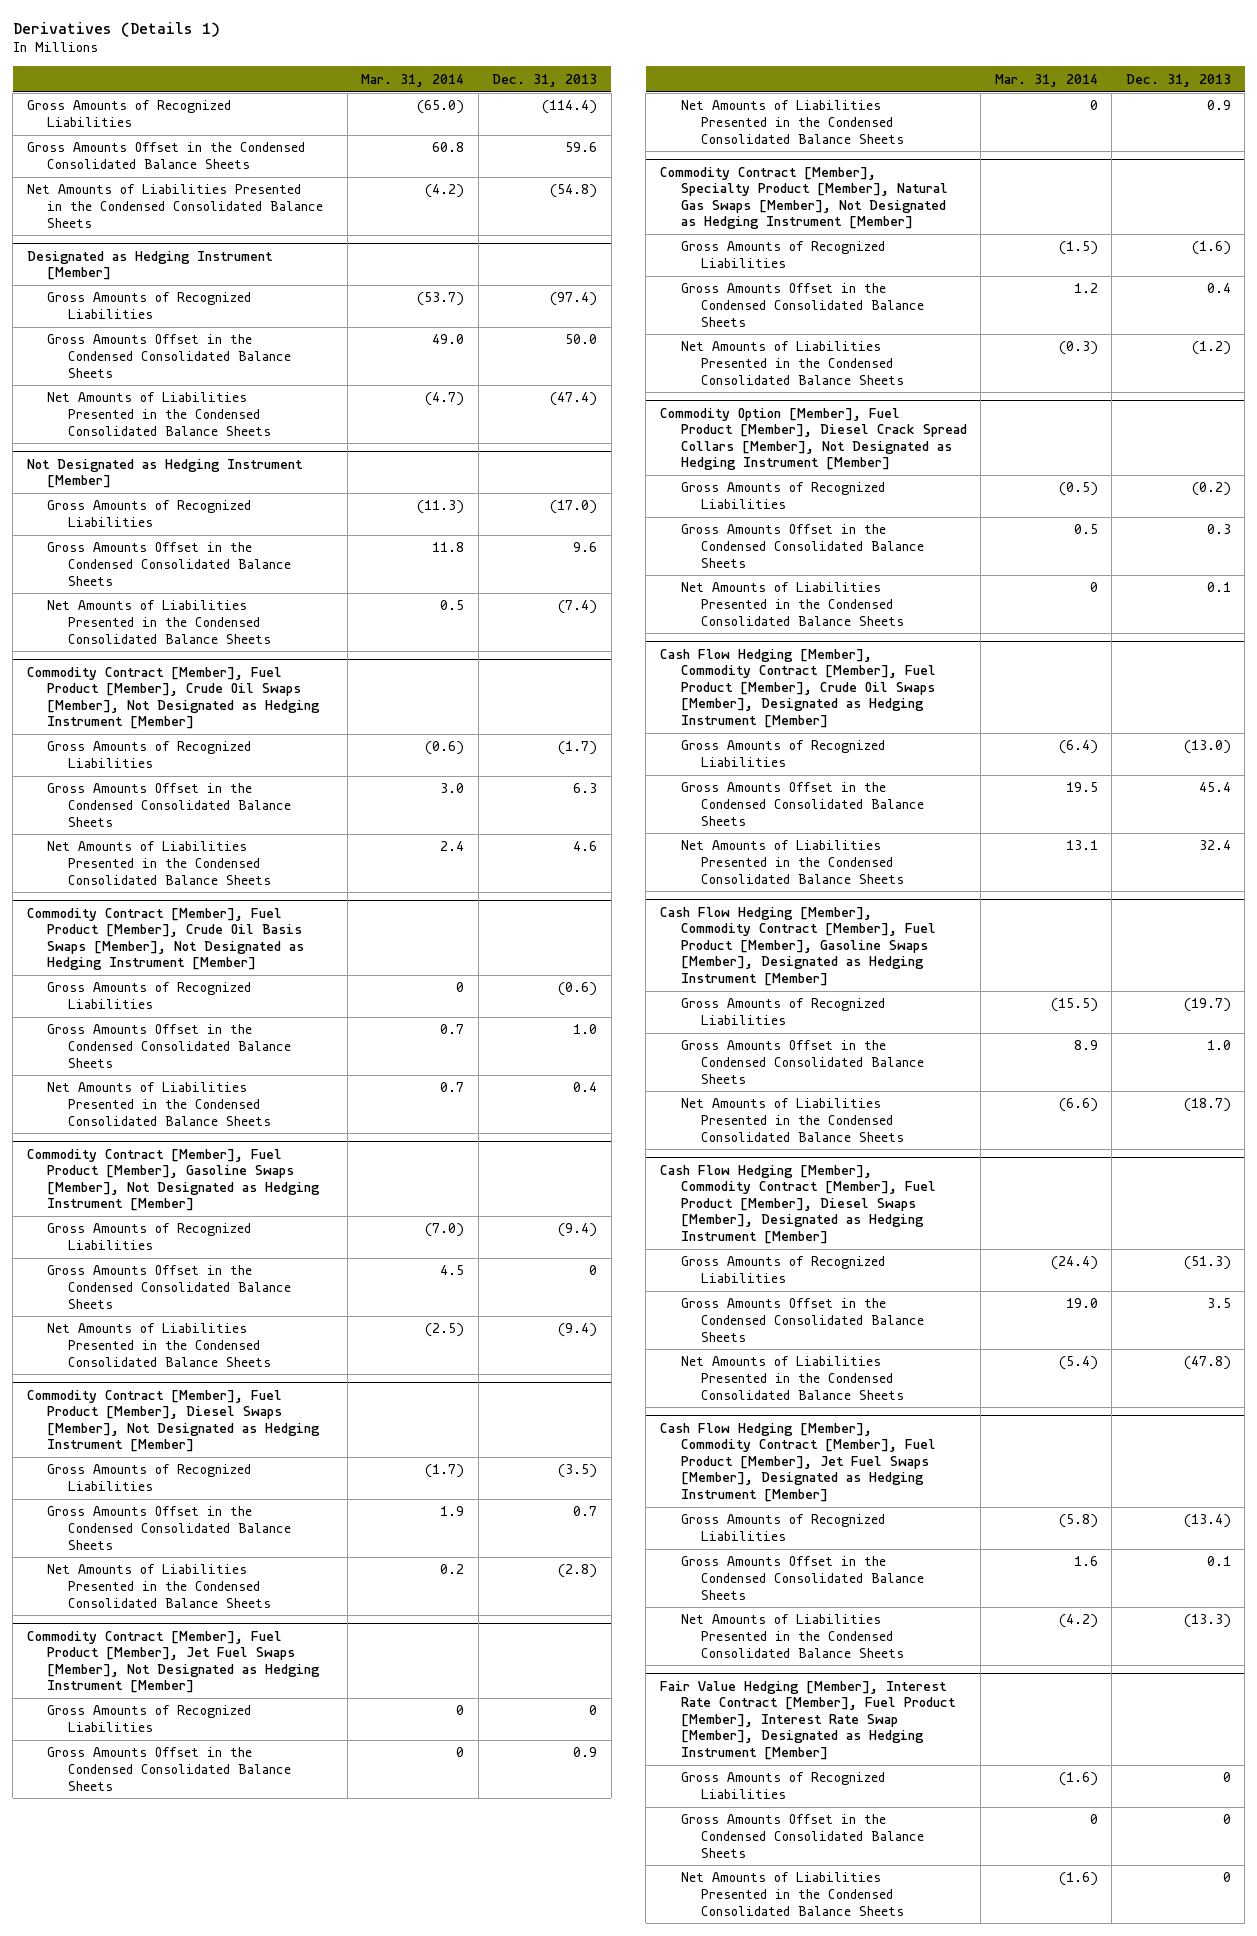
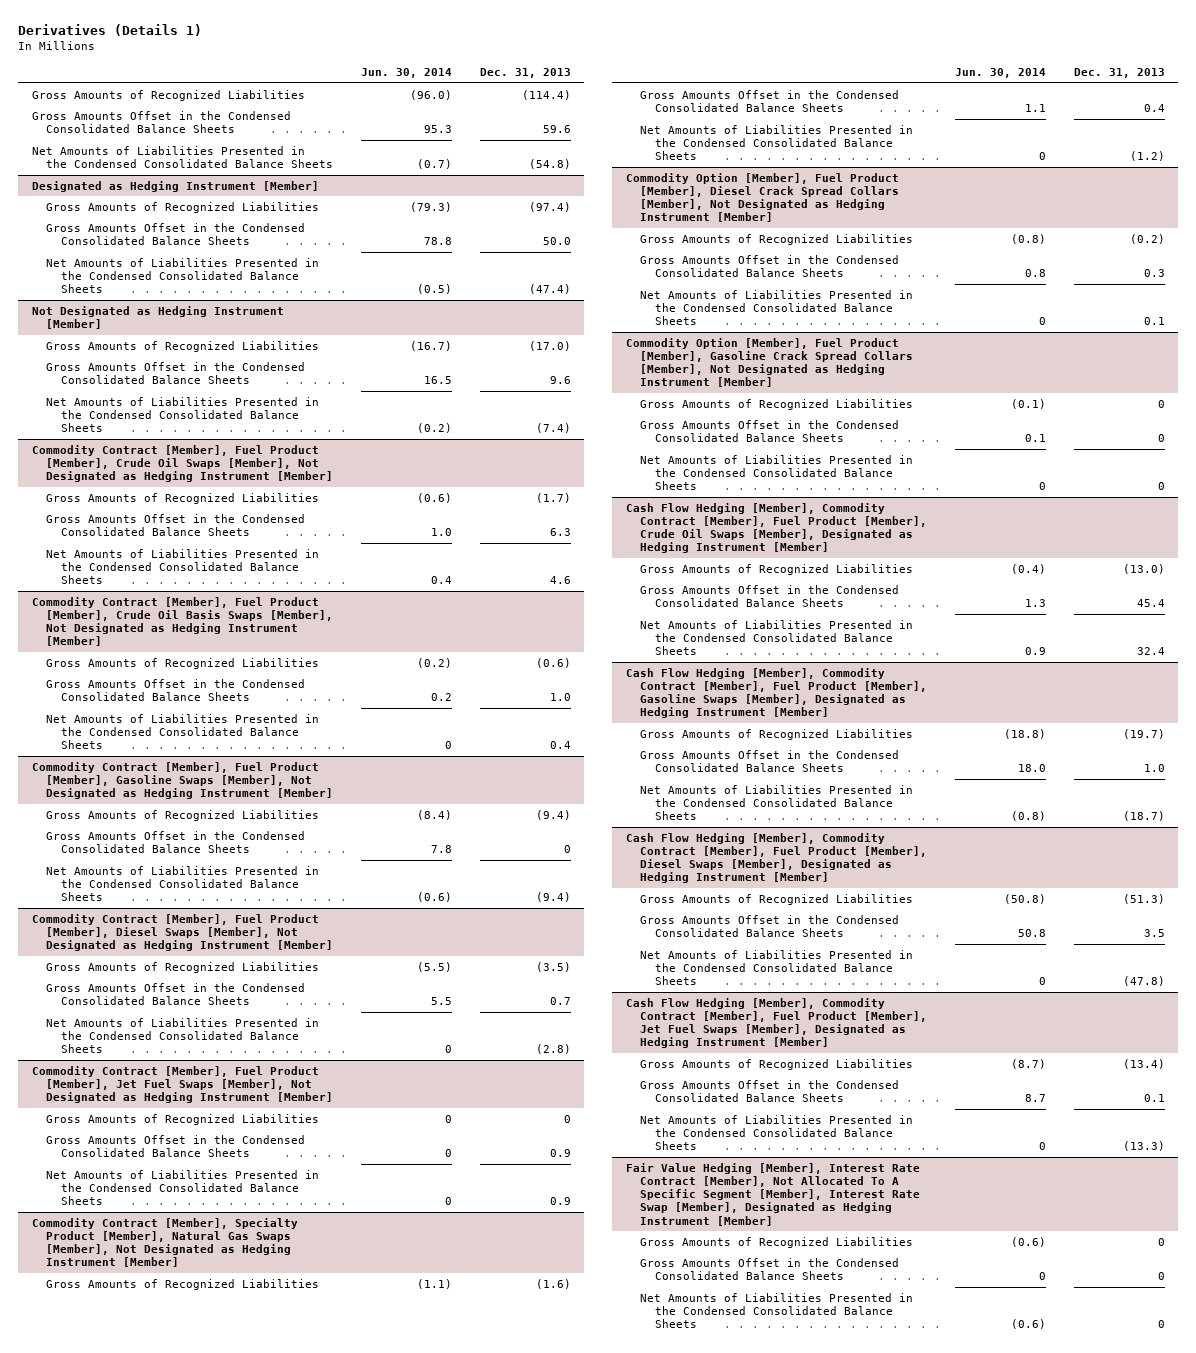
- | Mar. 31, 2014 | Dec. 31, 2013
+ | Jun. 30, 2014 | Dec. 31, 2013
+ Commodity Option [Member], Fuel Product [Member], Gasoline Crack Spread Collars [Member], Not Designated as Hedging Instrument [Member]
+ Gross Amounts of Recognized Liabilities | (0.1) | 0
+ Gross Amounts Offset in the Condensed Consolidated Balance Sheets | 0.1 | 0
+ Net Amounts of Liabilities Presented in the Condensed Consolidated Balance Sheets | 0 | 0
- Fair Value Hedging [Member], Interest Rate Contract [Member], Fuel Product [Member], Interest Rate Swap [Member], Designated as Hedging Instrument [Member]
+ Fair Value Hedging [Member], Interest Rate Contract [Member], Not Allocated To A Specific Segment [Member], Interest Rate Swap [Member], Designated as Hedging Instrument [Member]

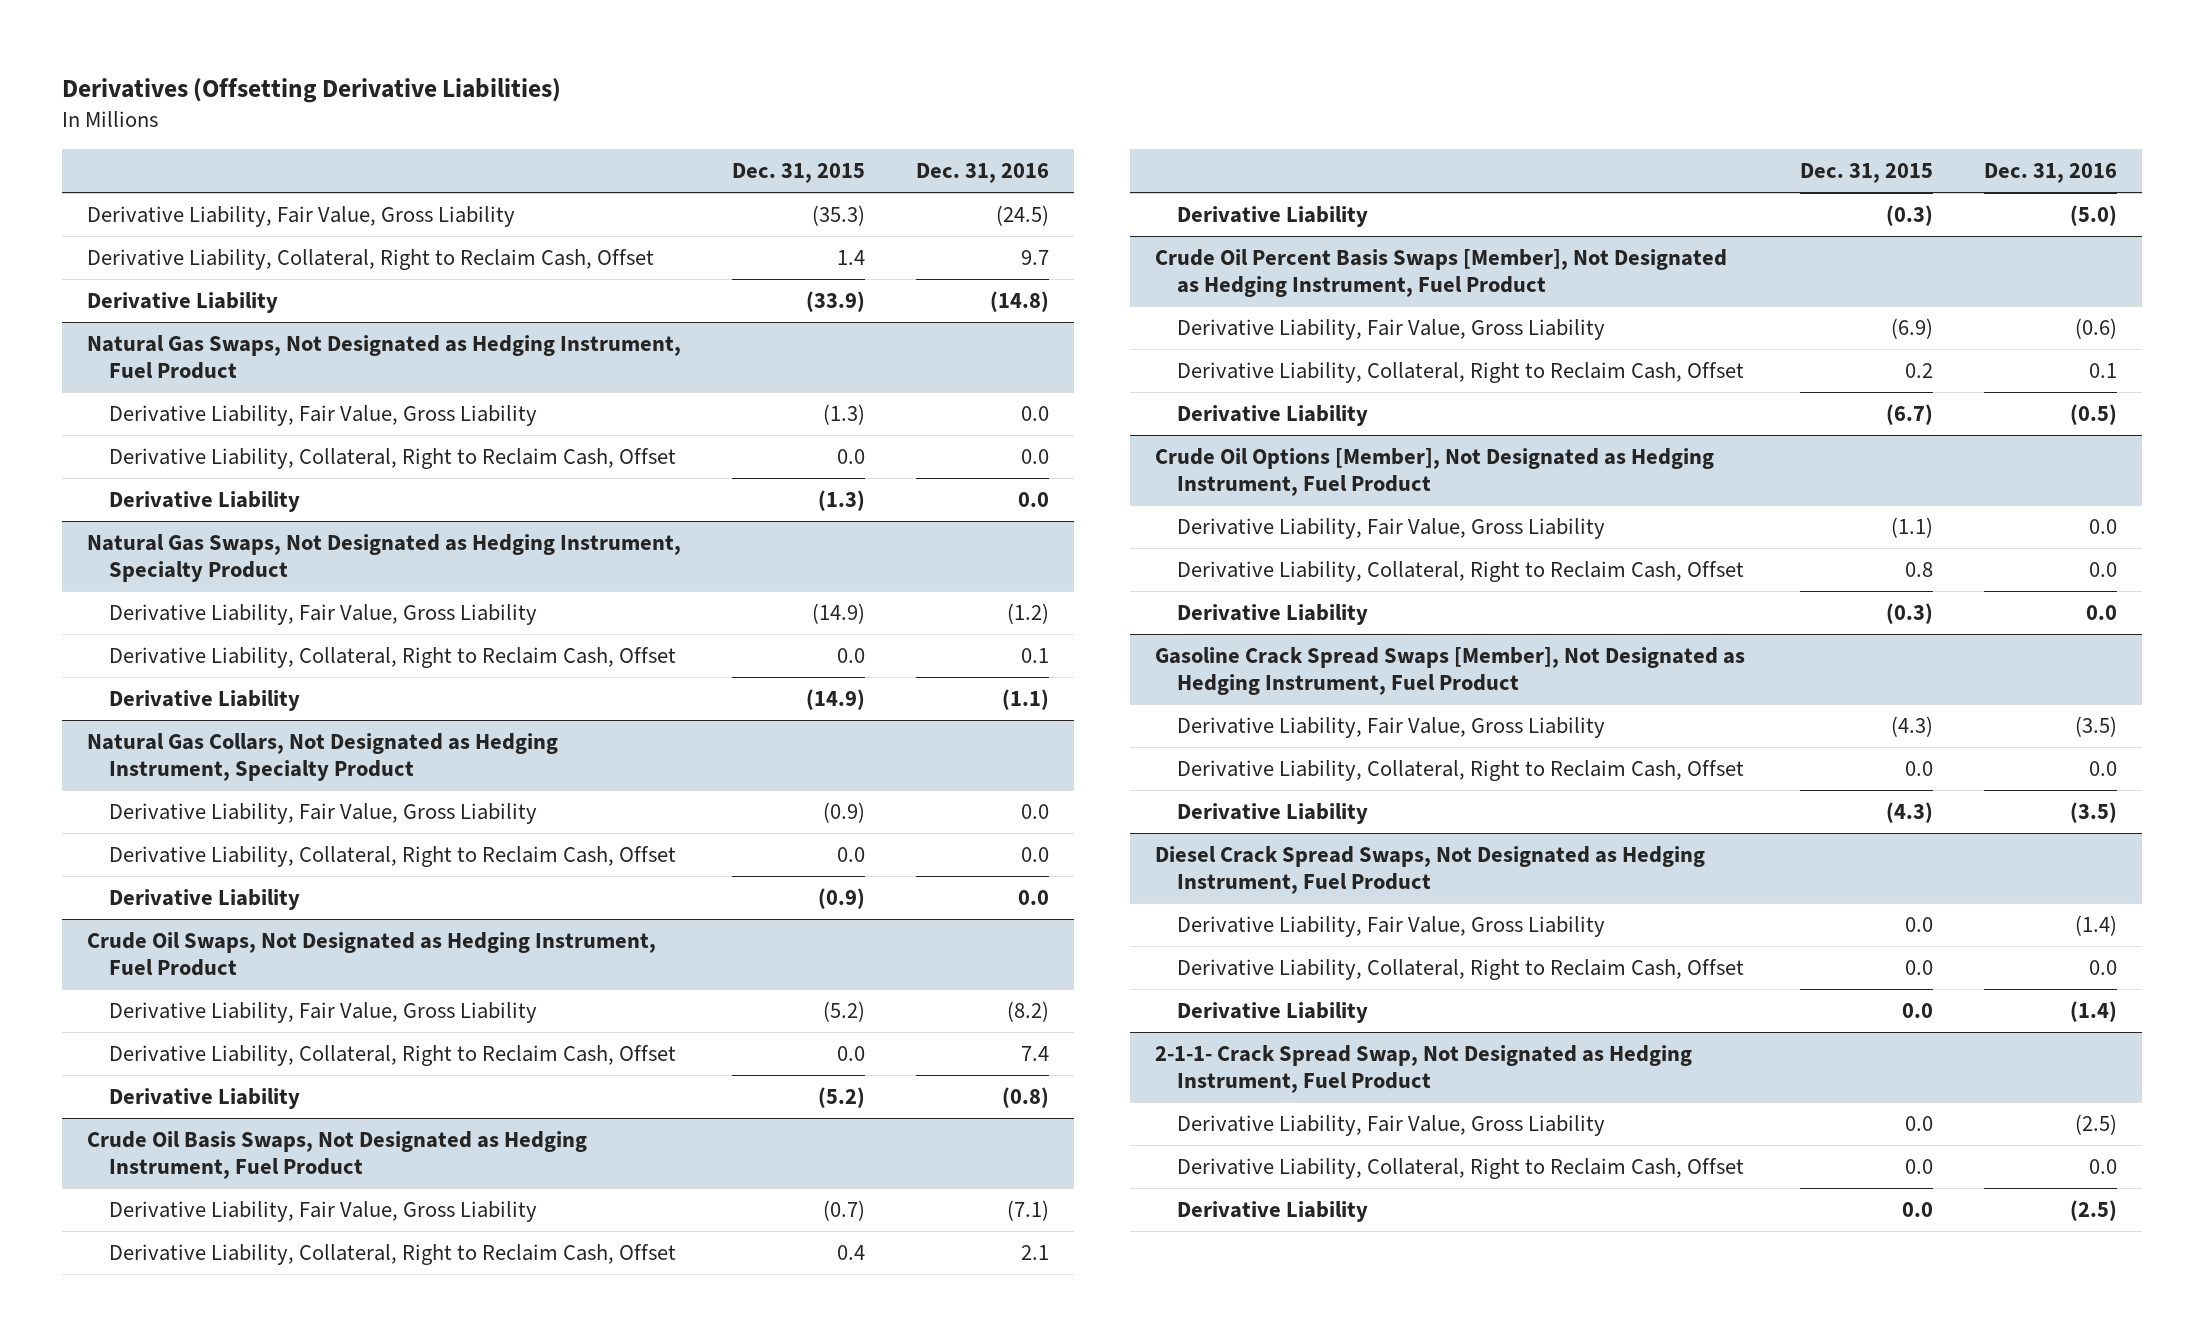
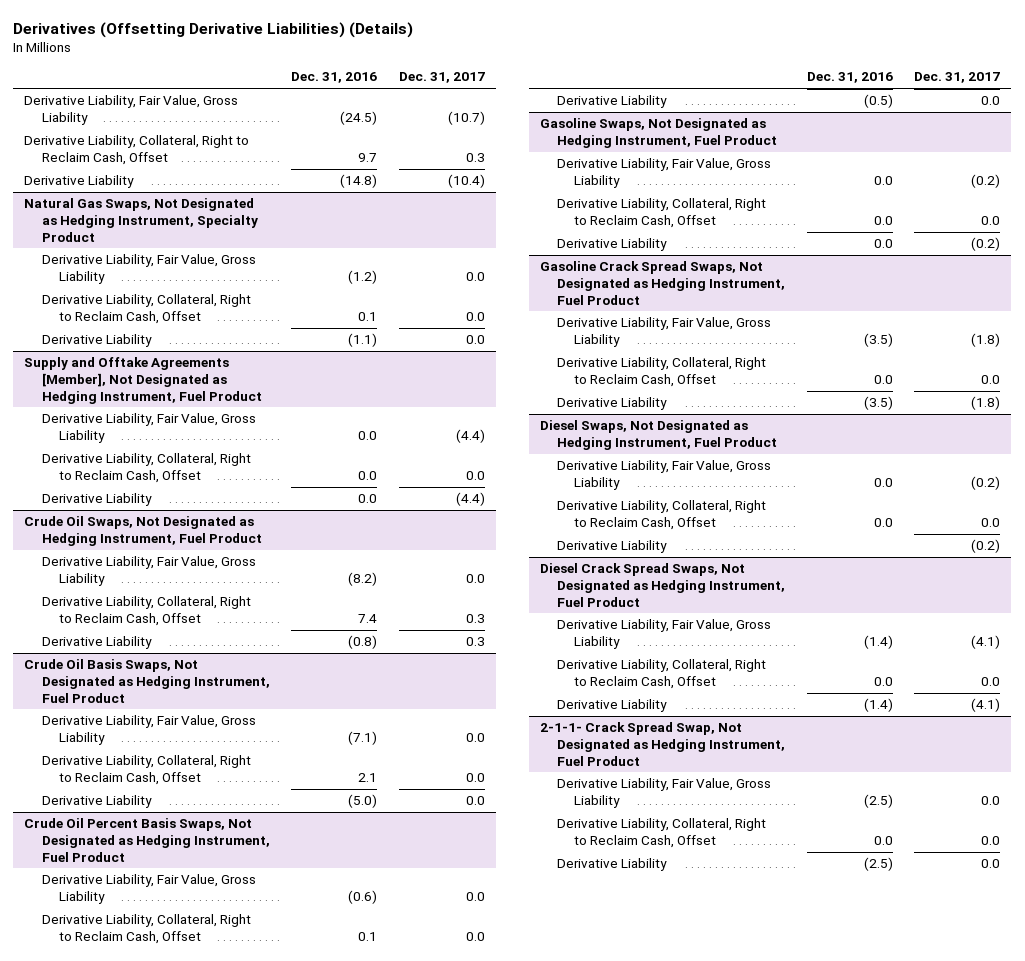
- Derivatives (Offsetting Derivative Liabilities)
+ Derivatives (Offsetting Derivative Liabilities) (Details)
- | Dec. 31, 2015 | Dec. 31, 2016
+ | Dec. 31, 2016 | Dec. 31, 2017
- Natural Gas Swaps, Not Designated as Hedging Instrument, Fuel Product
- Derivative Liability, Fair Value, Gross Liability | (1.3) | 0.0
- Derivative Liability, Collateral, Right to Reclaim Cash, Offset | 0.0 | 0.0
- Derivative Liability | (1.3) | 0.0
- Natural Gas Collars, Not Designated as Hedging Instrument, Specialty Product
+ Supply and Offtake Agreements [Member], Not Designated as Hedging Instrument, Fuel Product
- Crude Oil Percent Basis Swaps [Member], Not Designated as Hedging Instrument, Fuel Product
+ Crude Oil Percent Basis Swaps, Not Designated as Hedging Instrument, Fuel Product
- Crude Oil Options [Member], Not Designated as Hedging Instrument, Fuel Product
+ Gasoline Swaps, Not Designated as Hedging Instrument, Fuel Product
- Gasoline Crack Spread Swaps [Member], Not Designated as Hedging Instrument, Fuel Product
+ Gasoline Crack Spread Swaps, Not Designated as Hedging Instrument, Fuel Product
+ Diesel Swaps, Not Designated as Hedging Instrument, Fuel Product
+ Derivative Liability, Fair Value, Gross Liability | 0.0 | (0.2)
+ Derivative Liability, Collateral, Right to Reclaim Cash, Offset | 0.0 | 0.0
+ Derivative Liability | | (0.2)

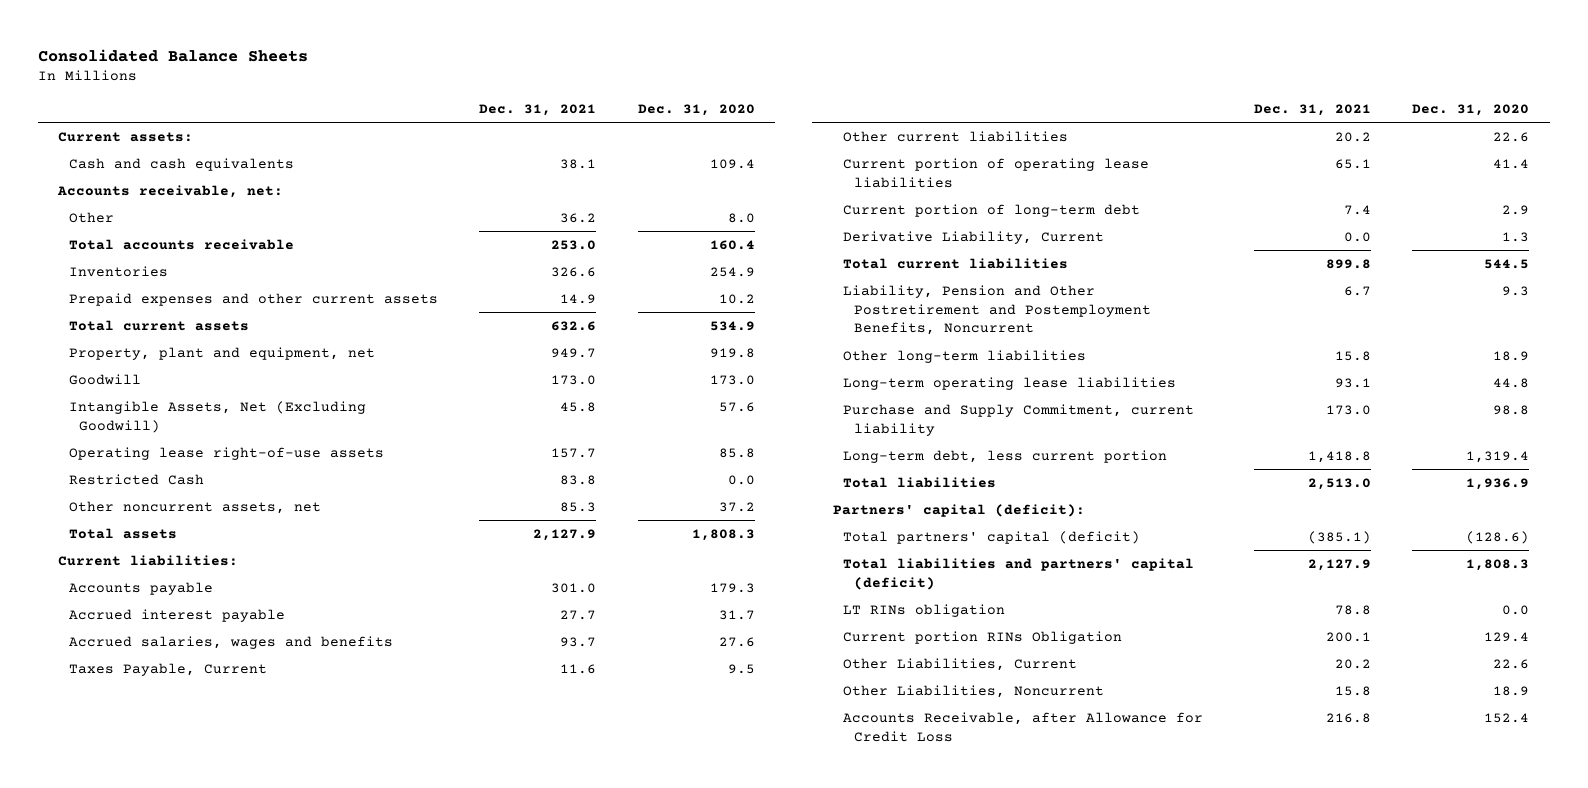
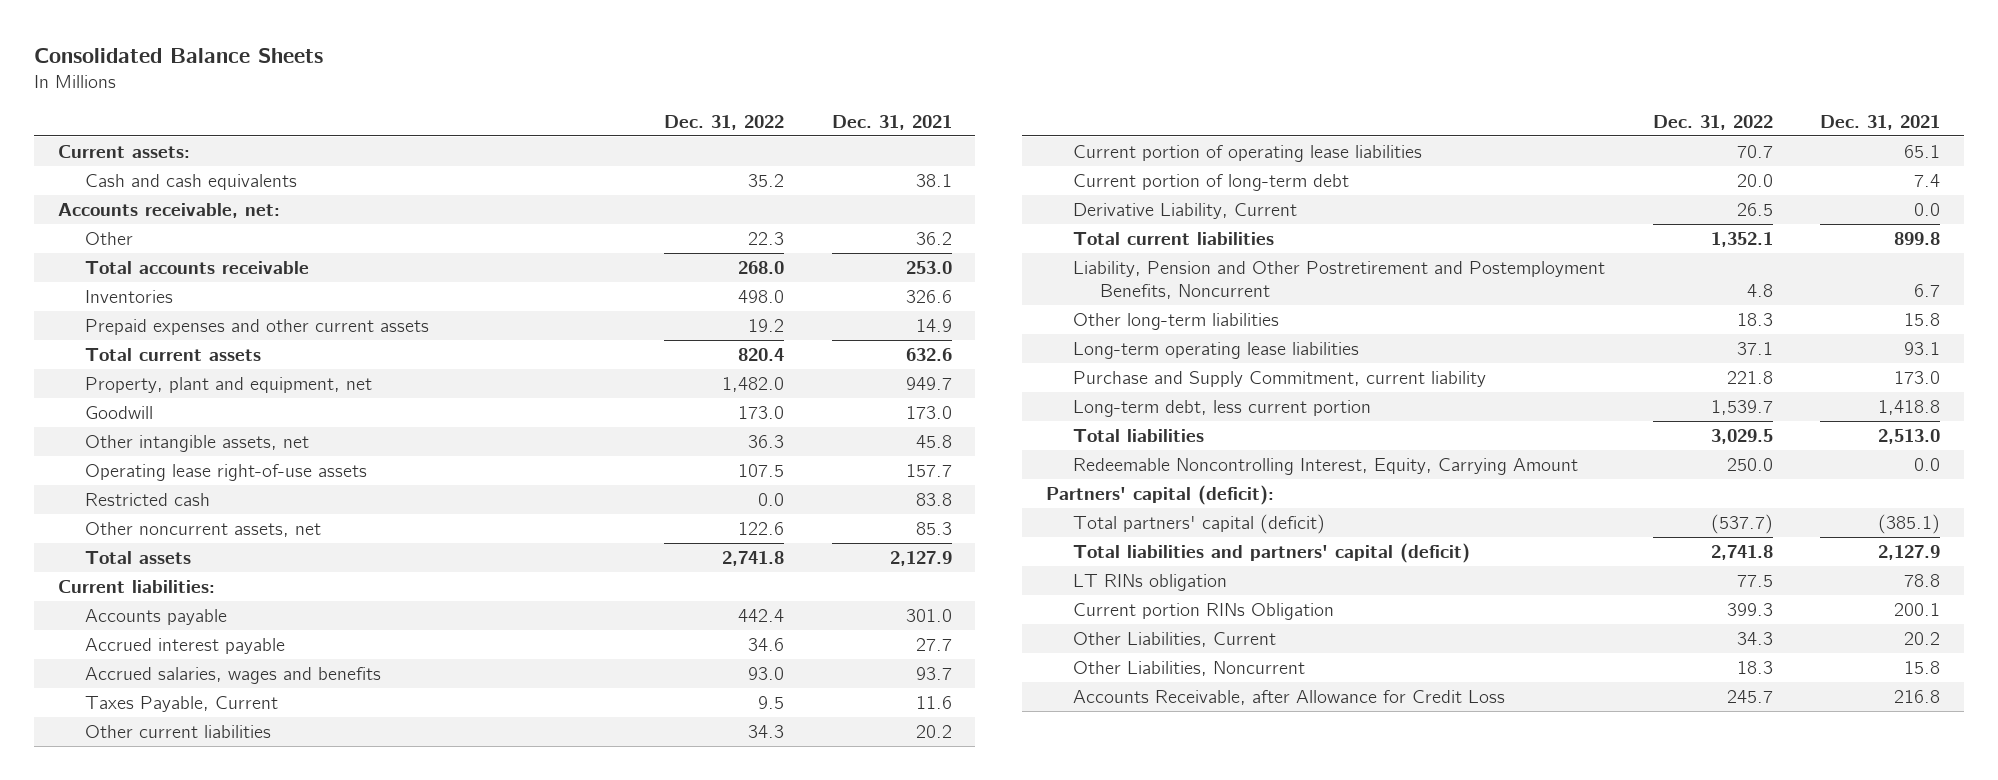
- | Dec. 31, 2021 | Dec. 31, 2020
+ | Dec. 31, 2022 | Dec. 31, 2021
- Intangible Assets, Net (Excluding Goodwill) | 45.8 | 57.6
+ Other intangible assets, net | 36.3 | 45.8
- Restricted Cash | 83.8 | 0.0
+ Restricted cash | 0.0 | 83.8
+ Redeemable Noncontrolling Interest, Equity, Carrying Amount | 250.0 | 0.0

